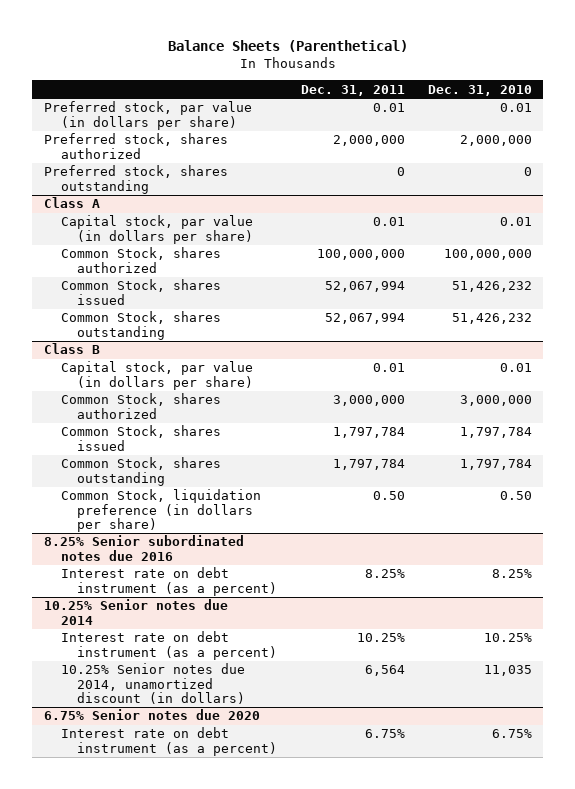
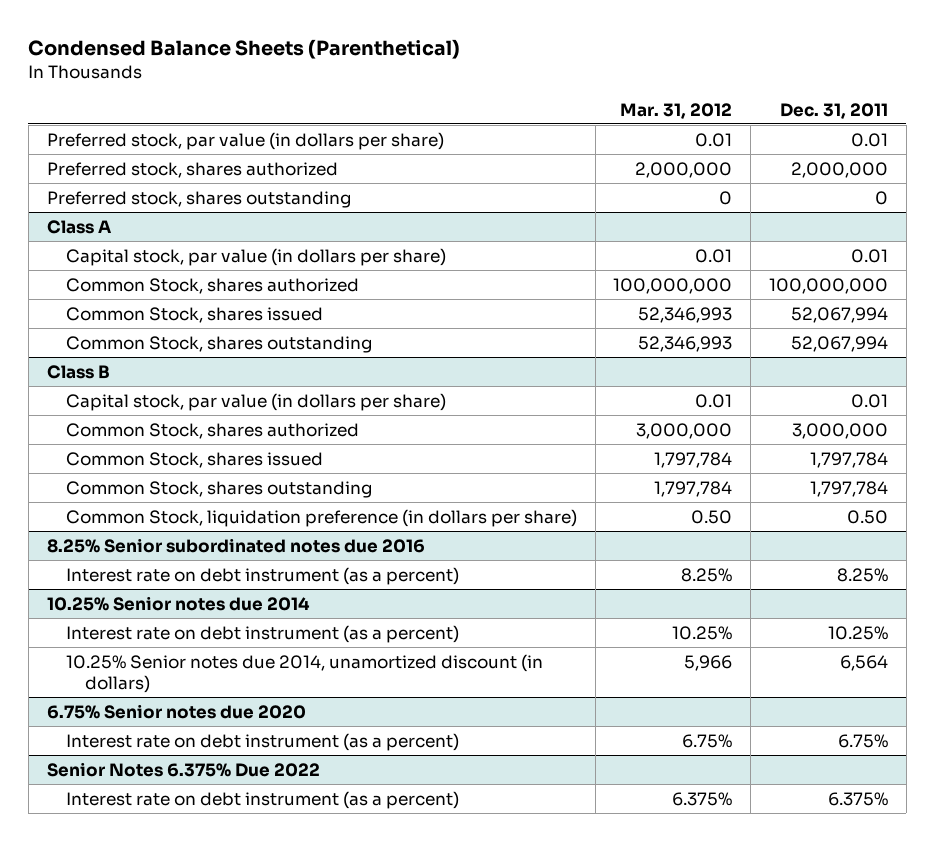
- Balance Sheets (Parenthetical)
+ Condensed Balance Sheets (Parenthetical)
- | Dec. 31, 2011 | Dec. 31, 2010
+ | Mar. 31, 2012 | Dec. 31, 2011
+ Senior Notes 6.375% Due 2022
+ Interest rate on debt instrument (as a percent) | 6.375% | 6.375%

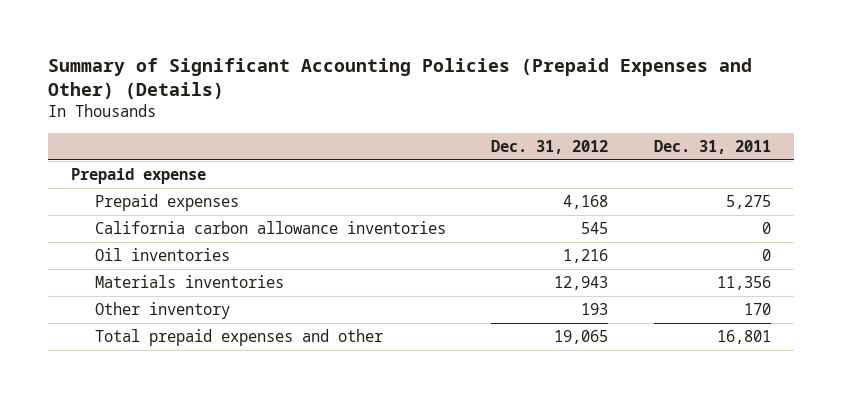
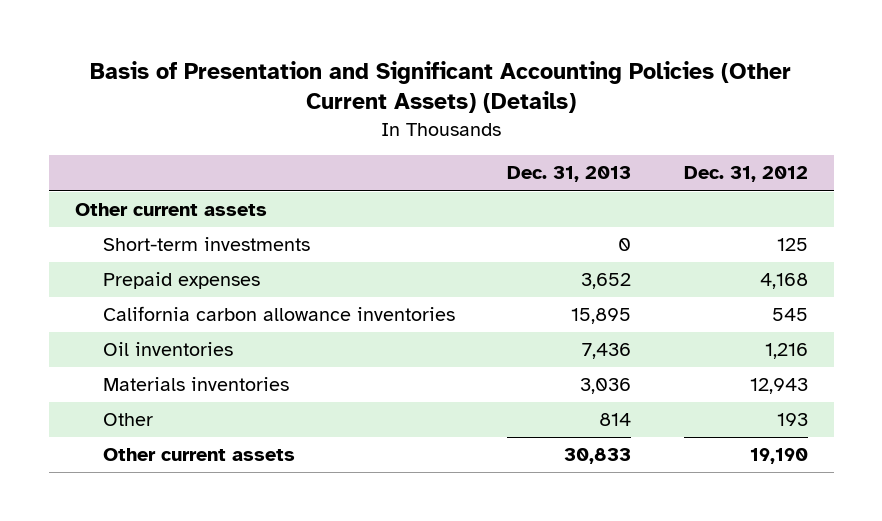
- Summary of Significant Accounting Policies (Prepaid Expenses and Other) (Details)
+ Basis of Presentation and Significant Accounting Policies (Other Current Assets) (Details)
- | Dec. 31, 2012 | Dec. 31, 2011
+ | Dec. 31, 2013 | Dec. 31, 2012
- Prepaid expense
+ Other current assets
+ Short-term investments | 0 | 125
- Other inventory | 193 | 170
- Total prepaid expenses and other | 19,065 | 16,801
+ Other | 814 | 193
+ Other current assets | 30,833 | 19,190

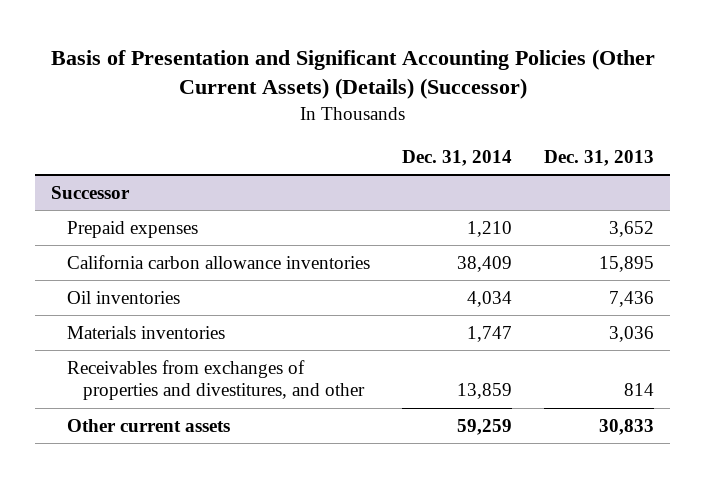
- Basis of Presentation and Significant Accounting Policies (Other Current Assets) (Details)
+ Basis of Presentation and Significant Accounting Policies (Other Current Assets) (Details) (Successor)
- | Dec. 31, 2013 | Dec. 31, 2012
+ | Dec. 31, 2014 | Dec. 31, 2013
- Other current assets
- Short-term investments | 0 | 125
+ Successor
- Other | 814 | 193
+ Receivables from exchanges of properties and divestitures, and other | 13,859 | 814

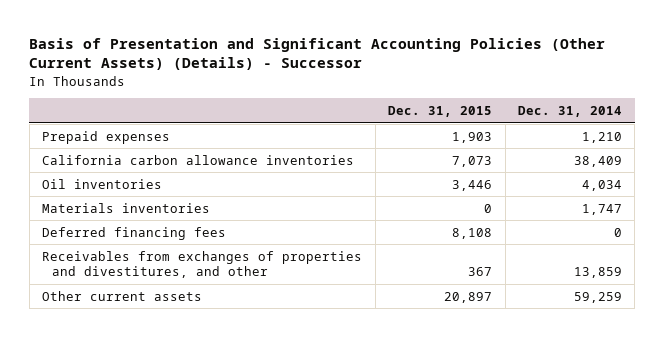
- Basis of Presentation and Significant Accounting Policies (Other Current Assets) (Details) (Successor)
+ Basis of Presentation and Significant Accounting Policies (Other Current Assets) (Details) - Successor
- | Dec. 31, 2014 | Dec. 31, 2013
+ | Dec. 31, 2015 | Dec. 31, 2014
- Successor
+ Deferred financing fees | 8,108 | 0

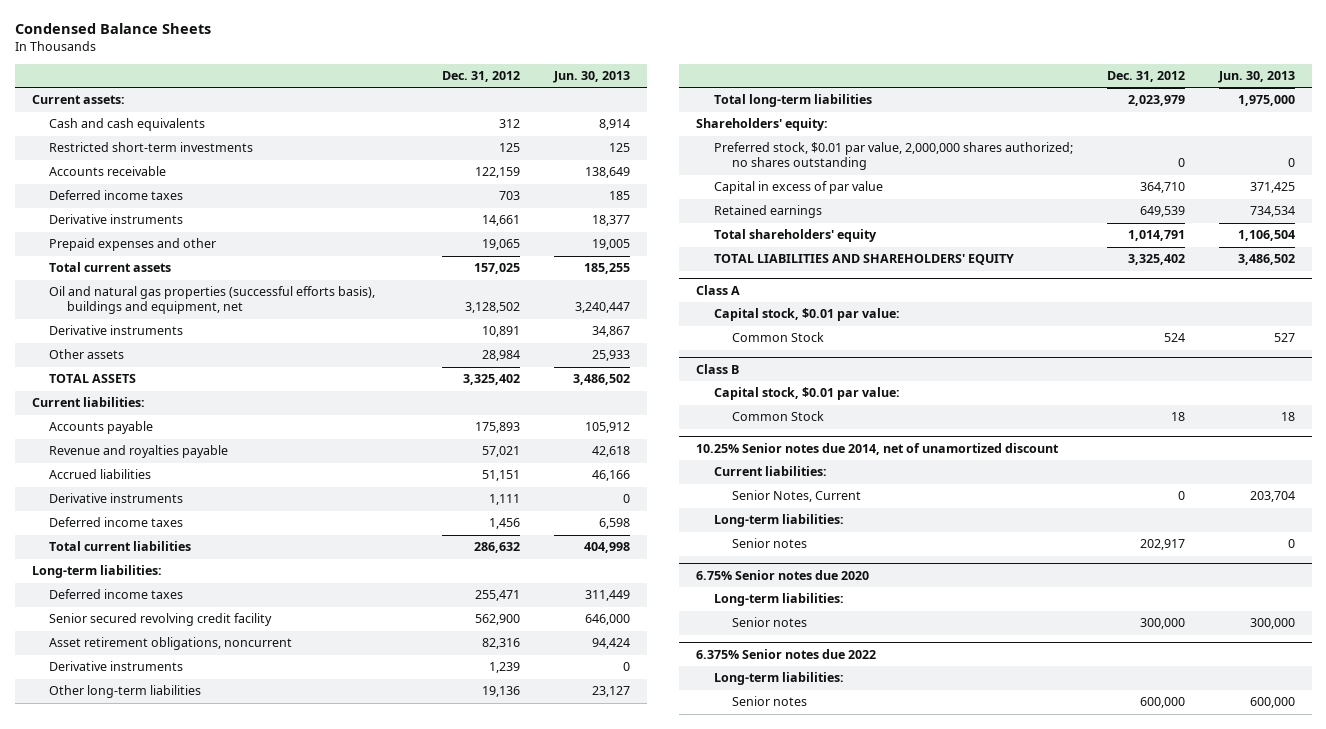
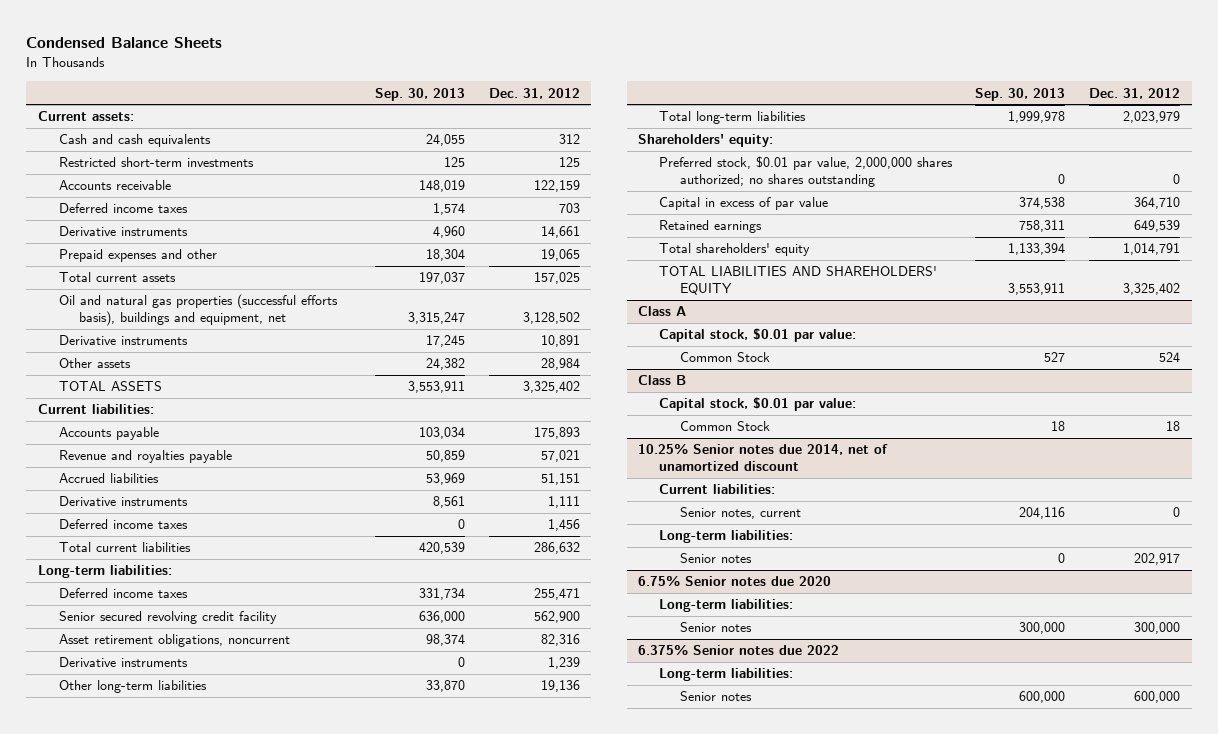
- | Dec. 31, 2012 | Jun. 30, 2013
+ | Sep. 30, 2013 | Dec. 31, 2012
@ 10.25% Senior notes due 2014, net of unamortized discount
- Senior Notes, Current | 0 | 203,704
+ Senior notes, current | 204,116 | 0

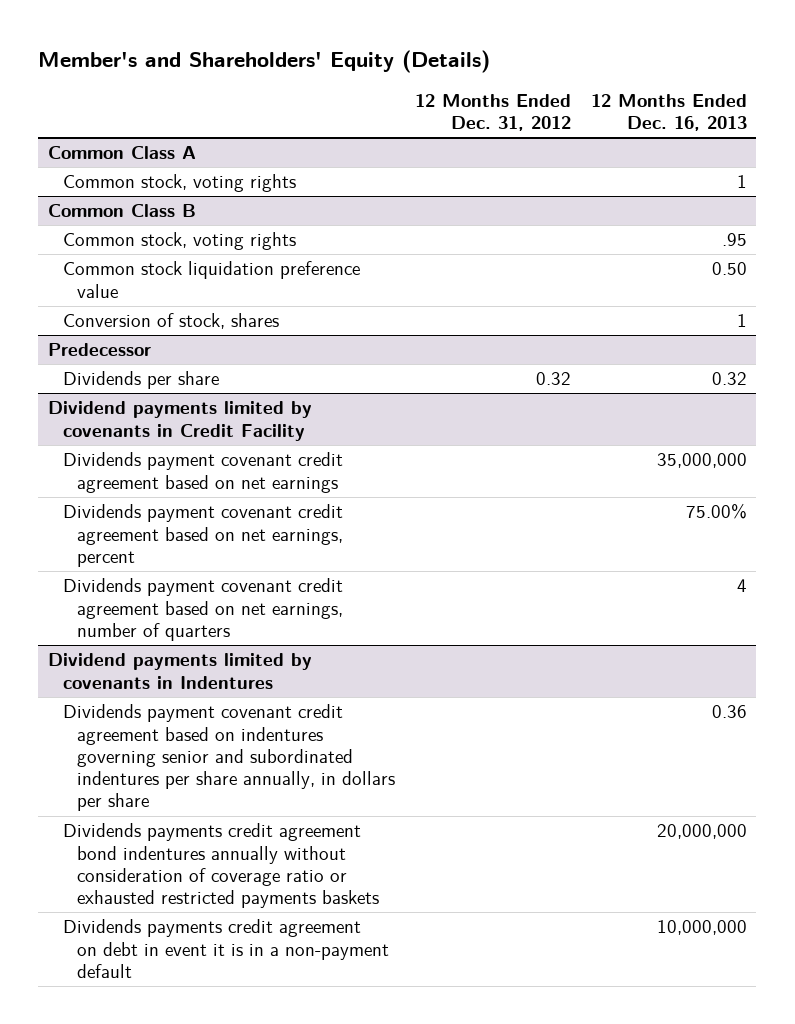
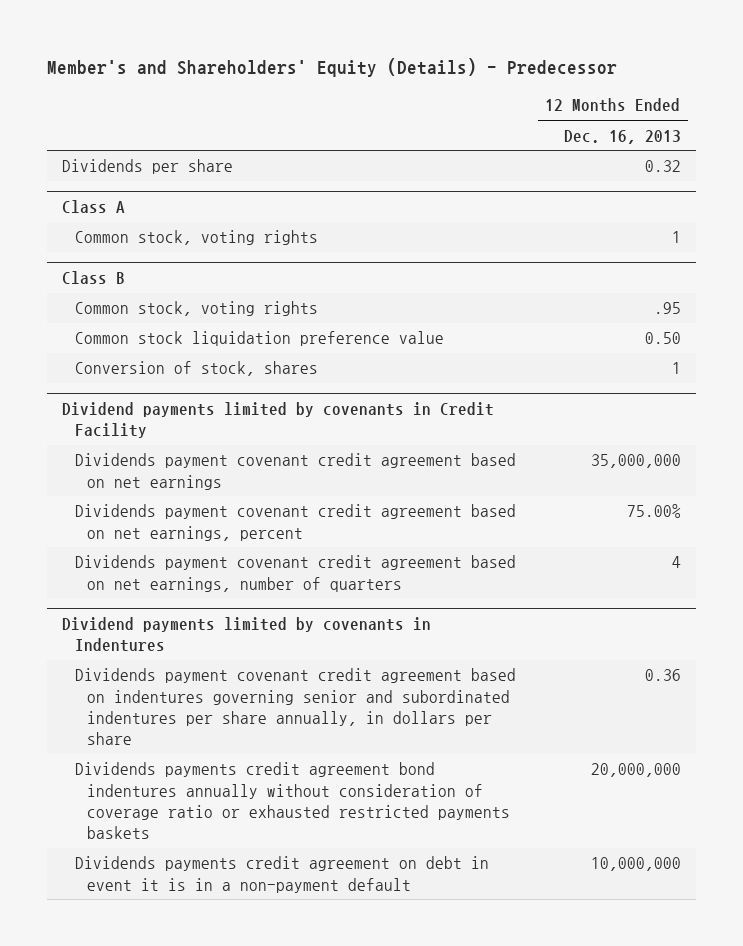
- Member's and Shareholders' Equity (Details)
+ Member's and Shareholders' Equity (Details) - Predecessor
- | 12 Months Ended Dec. 31, 2012 | 12 Months Ended Dec. 16, 2013
+ | 12 Months Ended Dec. 16, 2013
- Common Class A
+ Dividends per share | 0.32
+ Class A
- Common Class B
+ Class B
- Predecessor
- Dividends per share | 0.32 | 0.32

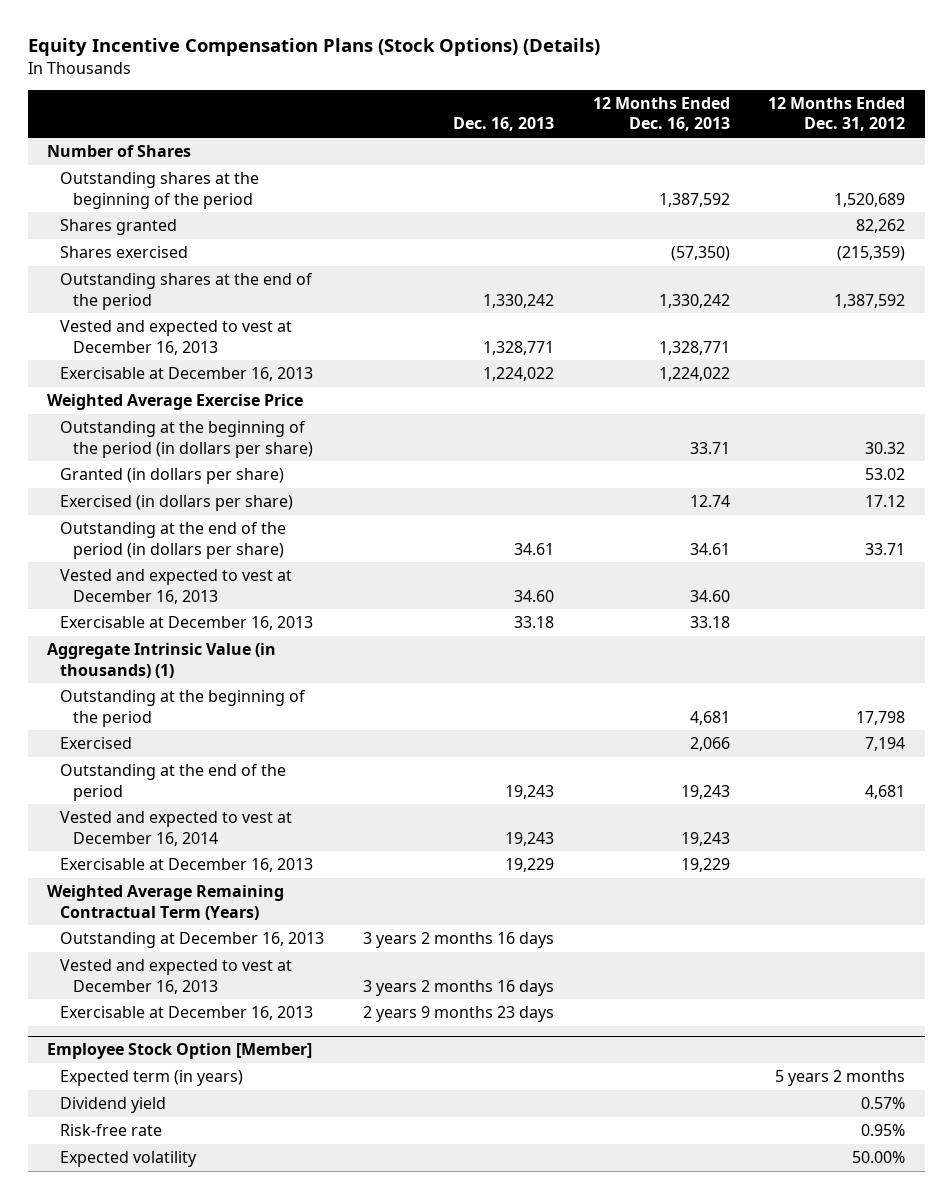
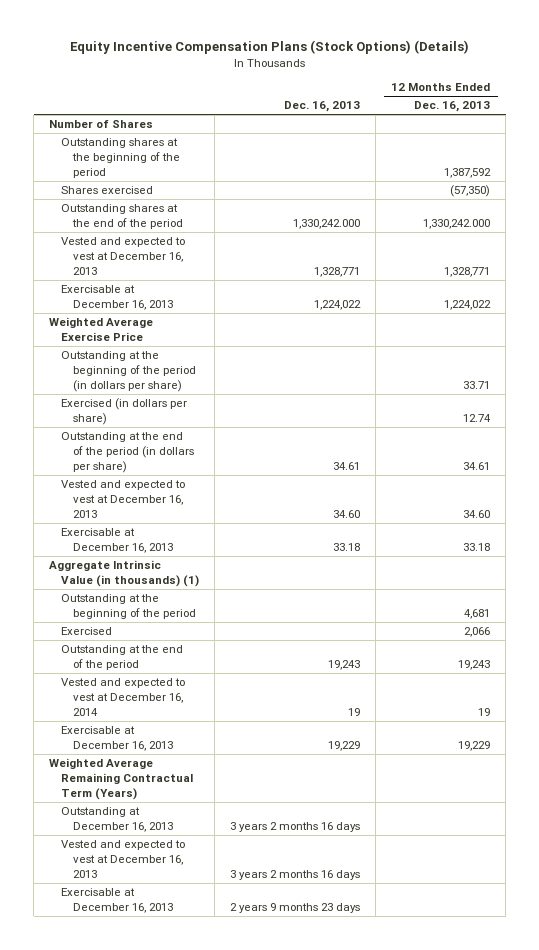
- | Dec. 16, 2013 | 12 Months Ended Dec. 16, 2013 | 12 Months Ended Dec. 31, 2012
+ | Dec. 16, 2013 | 12 Months Ended Dec. 16, 2013
- Shares granted | | | 82,262
- Outstanding shares at the end of the period | 1,330,242 | 1,330,242 | 1,387,592
+ Outstanding shares at the end of the period | 1,330,242.000 | 1,330,242.000
- Granted (in dollars per share) | | | 53.02
- Vested and expected to vest at December 16, 2014 | 19,243 | 19,243 |
+ Vested and expected to vest at December 16, 2014 | 19 | 19
- Employee Stock Option [Member]
- Expected term (in years) | | | 5 years 2 months
- Dividend yield | | | 0.57%
- Risk-free rate | | | 0.95%
- Expected volatility | | | 50.00%

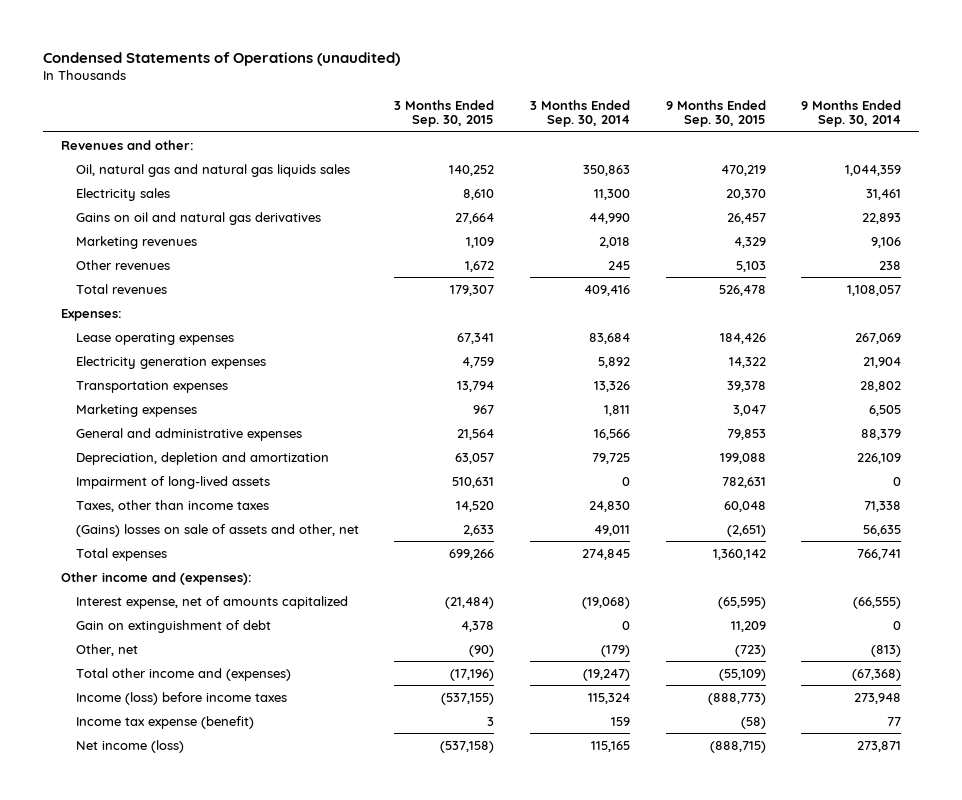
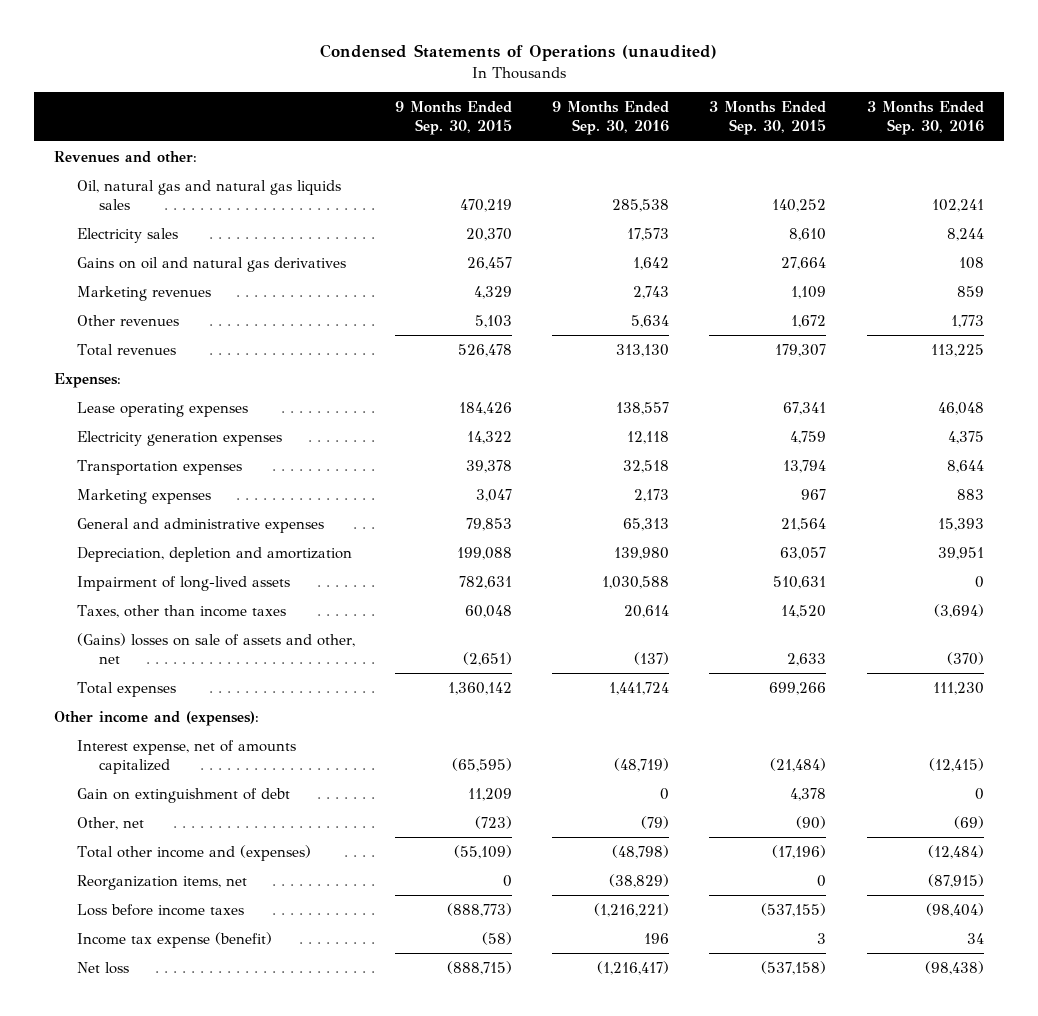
- | 3 Months Ended Sep. 30, 2015 | 3 Months Ended Sep. 30, 2014 | 9 Months Ended Sep. 30, 2015 | 9 Months Ended Sep. 30, 2014
+ | 9 Months Ended Sep. 30, 2015 | 9 Months Ended Sep. 30, 2016 | 3 Months Ended Sep. 30, 2015 | 3 Months Ended Sep. 30, 2016
- Income (loss) before income taxes | (537,155) | 115,324 | (888,773) | 273,948
+ Reorganization items, net | 0 | (38,829) | 0 | (87,915)
+ Loss before income taxes | (888,773) | (1,216,221) | (537,155) | (98,404)
- Net income (loss) | (537,158) | 115,165 | (888,715) | 273,871
+ Net loss | (888,715) | (1,216,417) | (537,158) | (98,438)

